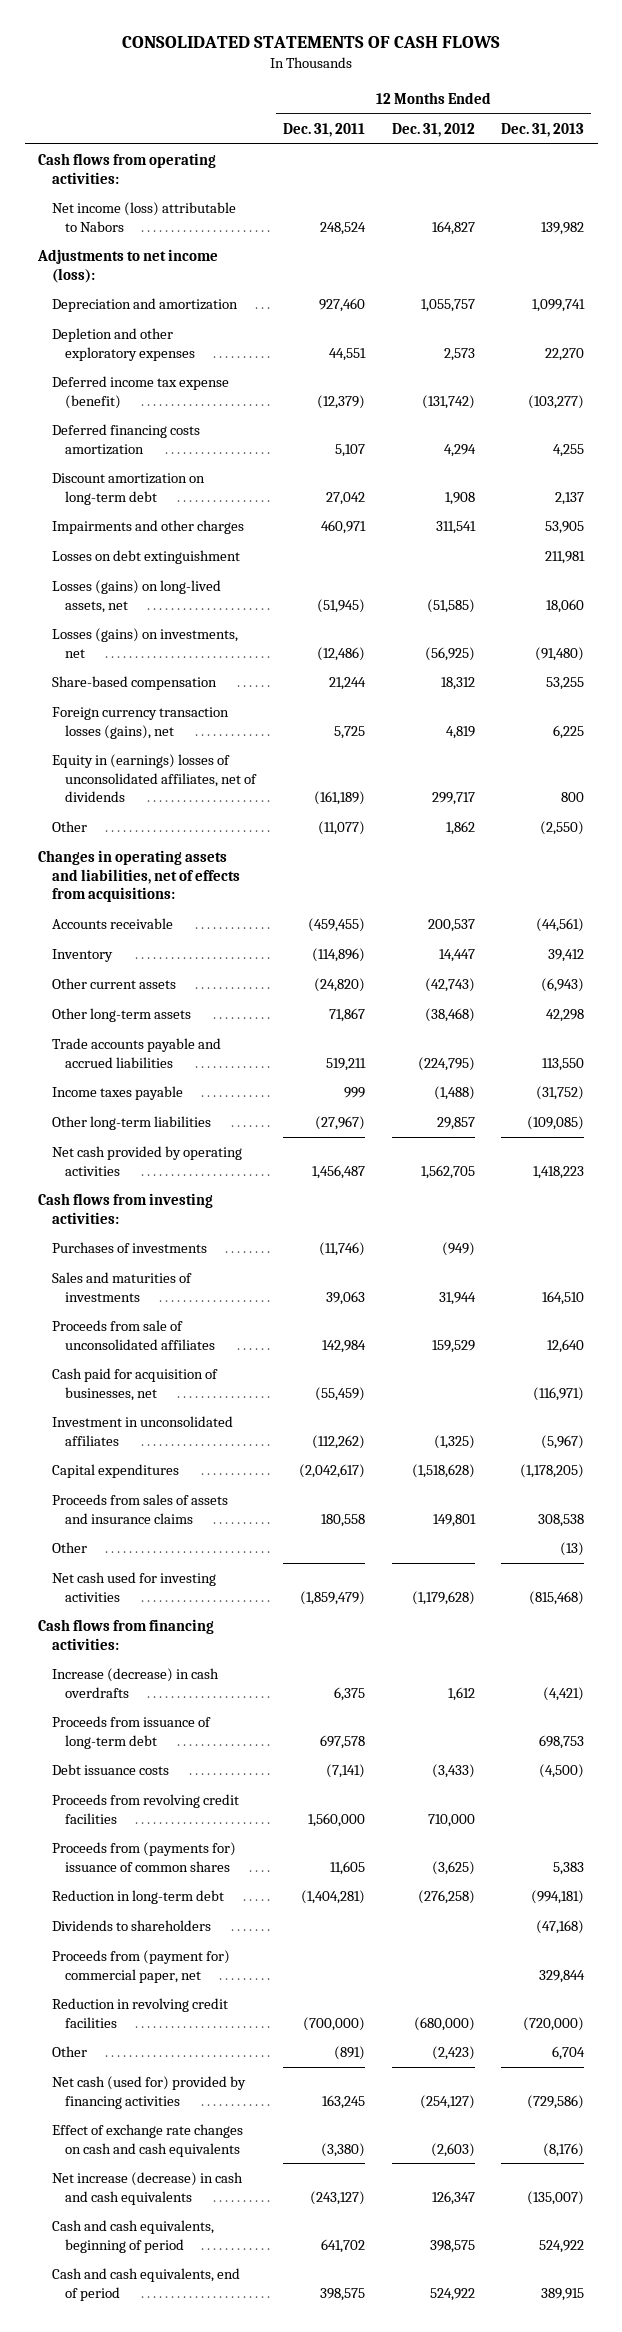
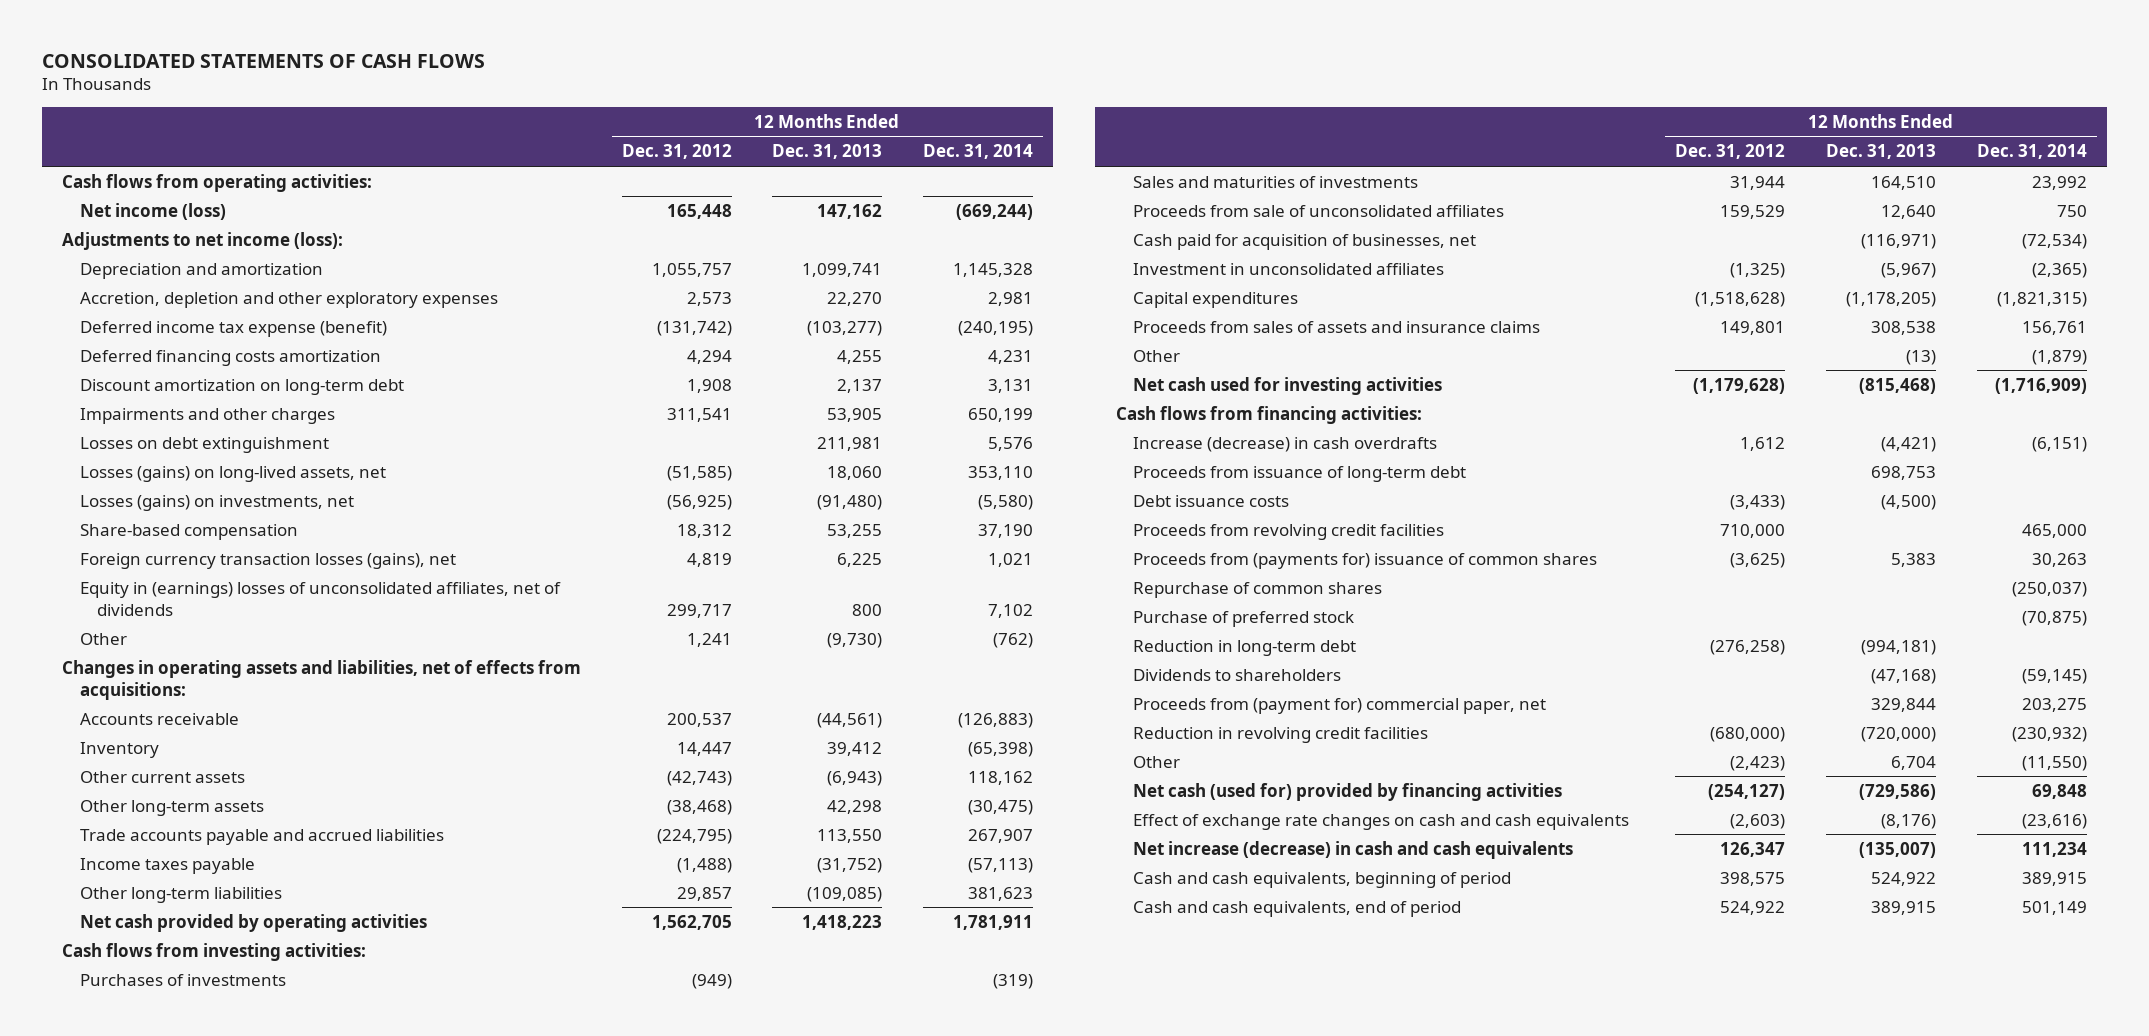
- | 12 Months Ended Dec. 31, 2011 | 12 Months Ended Dec. 31, 2012 | 12 Months Ended Dec. 31, 2013
+ | 12 Months Ended Dec. 31, 2012 | 12 Months Ended Dec. 31, 2013 | 12 Months Ended Dec. 31, 2014
- Net income (loss) attributable to Nabors | 248,524 | 164,827 | 139,982
+ Net income (loss) | 165,448 | 147,162 | (669,244)
- Depletion and other exploratory expenses | 44,551 | 2,573 | 22,270
+ Accretion, depletion and other exploratory expenses | 2,573 | 22,270 | 2,981
- Other | (11,077) | 1,862 | (2,550)
+ Other | 1,241 | (9,730) | (762)
+ Repurchase of common shares | | | (250,037)
+ Purchase of preferred stock | | | (70,875)

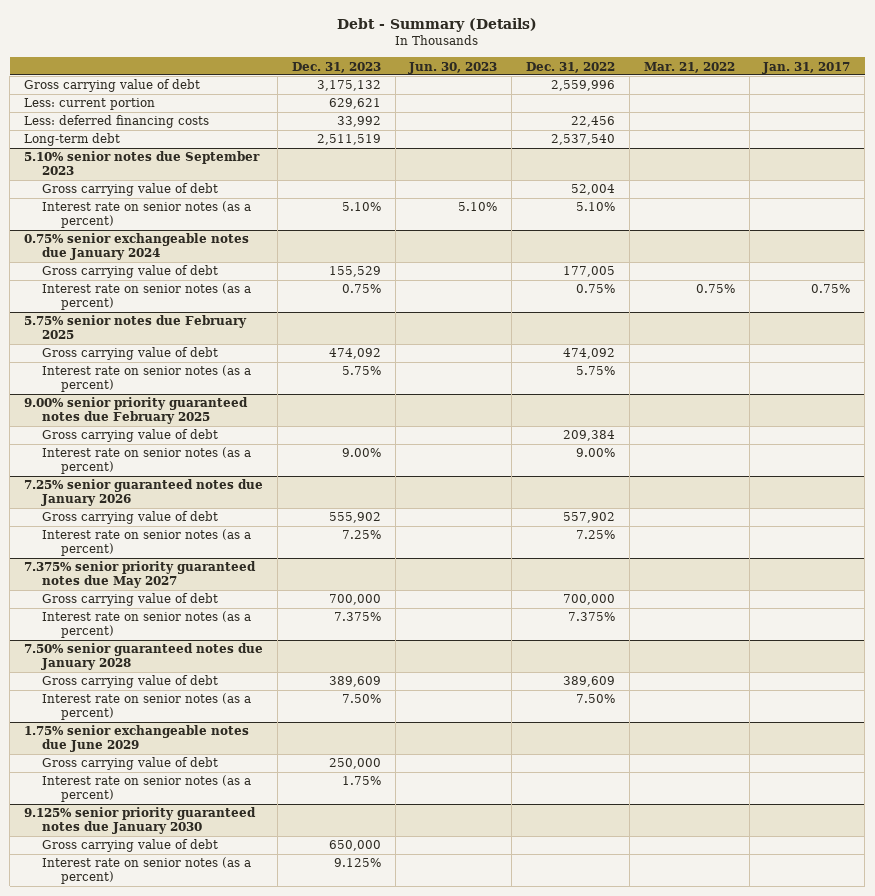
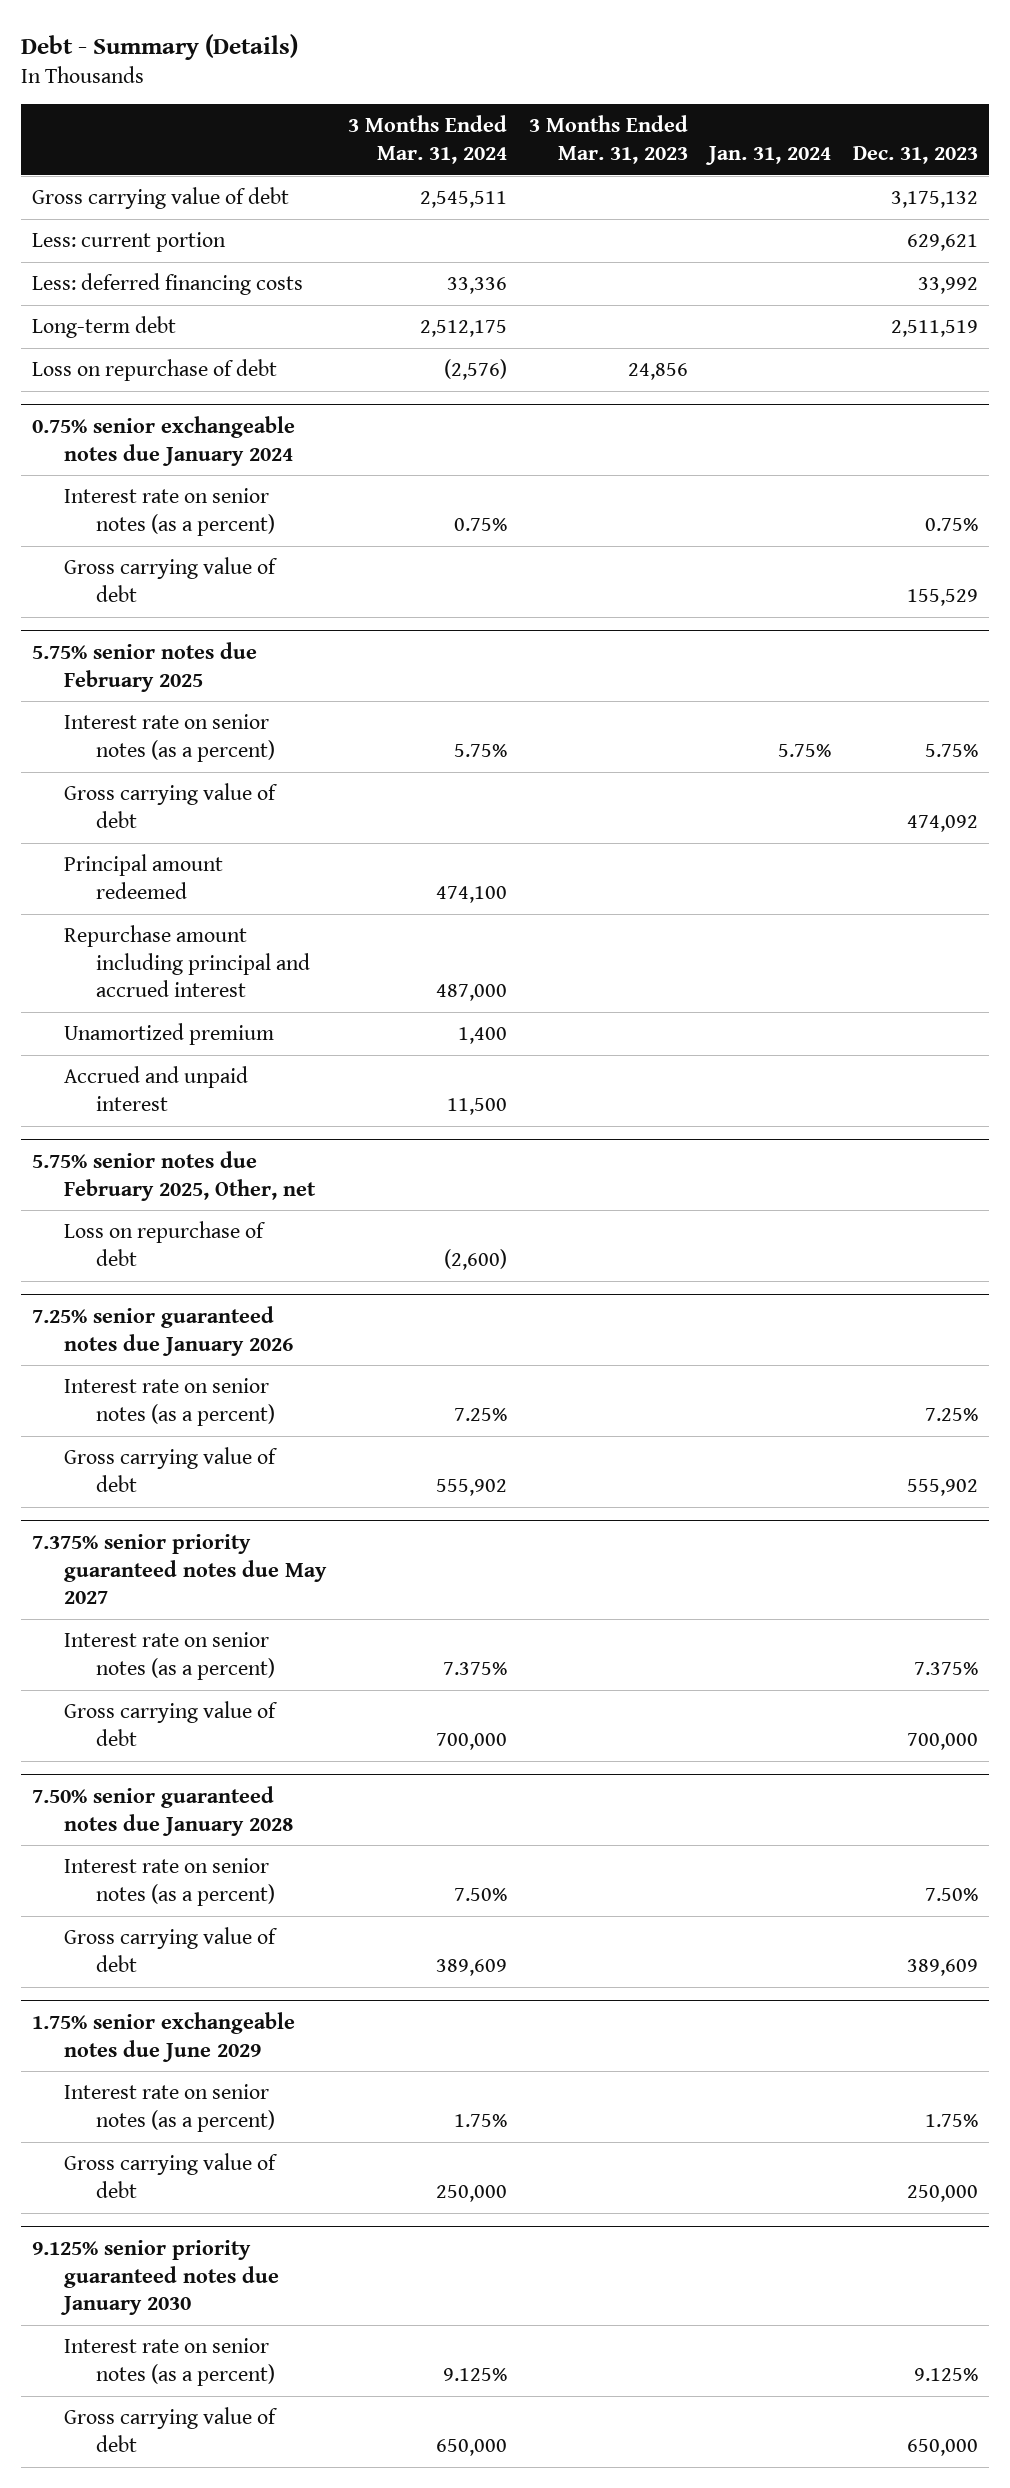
- | Dec. 31, 2023 | Jun. 30, 2023 | Dec. 31, 2022 | Mar. 21, 2022 | Jan. 31, 2017
+ | 3 Months Ended Mar. 31, 2024 | 3 Months Ended Mar. 31, 2023 | Jan. 31, 2024 | Dec. 31, 2023
- 5.10% senior notes due September 2023
- Gross carrying value of debt | | | 52,004 | |
- Interest rate on senior notes (as a percent) | 5.10% | 5.10% | 5.10% | |
+ Loss on repurchase of debt | (2,576) | 24,856 | |
@ 0.75% senior exchangeable notes due January 2024
moved down: Gross carrying value of debt | | | | 155,529
- 9.00% senior priority guaranteed notes due February 2025
- Gross carrying value of debt | | | 209,384 | |
- Interest rate on senior notes (as a percent) | 9.00% | | 9.00% | |
@ 5.75% senior notes due February 2025
moved down: Gross carrying value of debt | | | | 474,092
+ Principal amount redeemed | 474,100 | | |
+ Repurchase amount including principal and accrued interest | 487,000 | | |
+ Unamortized premium | 1,400 | | |
+ Accrued and unpaid interest | 11,500 | | |
+ 5.75% senior notes due February 2025, Other, net
+ Loss on repurchase of debt | (2,600) | | |
@ 7.25% senior guaranteed notes due January 2026
moved down: Gross carrying value of debt | 555,902 | | | 555,902
@ 7.375% senior priority guaranteed notes due May 2027
moved down: Gross carrying value of debt | 700,000 | | | 700,000
@ 7.50% senior guaranteed notes due January 2028
moved down: Gross carrying value of debt | 389,609 | | | 389,609
@ 1.75% senior exchangeable notes due June 2029
moved down: Gross carrying value of debt | 250,000 | | | 250,000
@ 9.125% senior priority guaranteed notes due January 2030
moved down: Gross carrying value of debt | 650,000 | | | 650,000

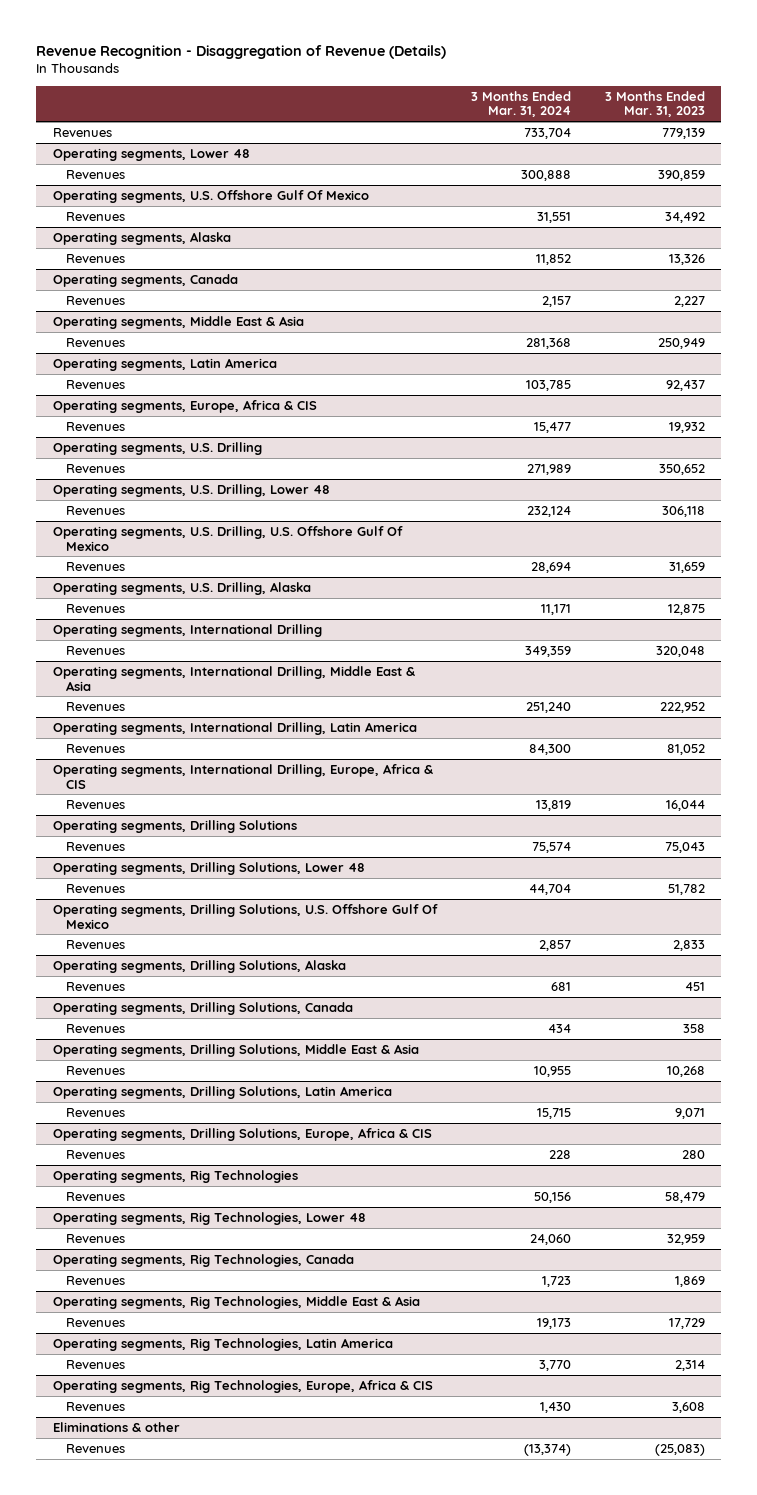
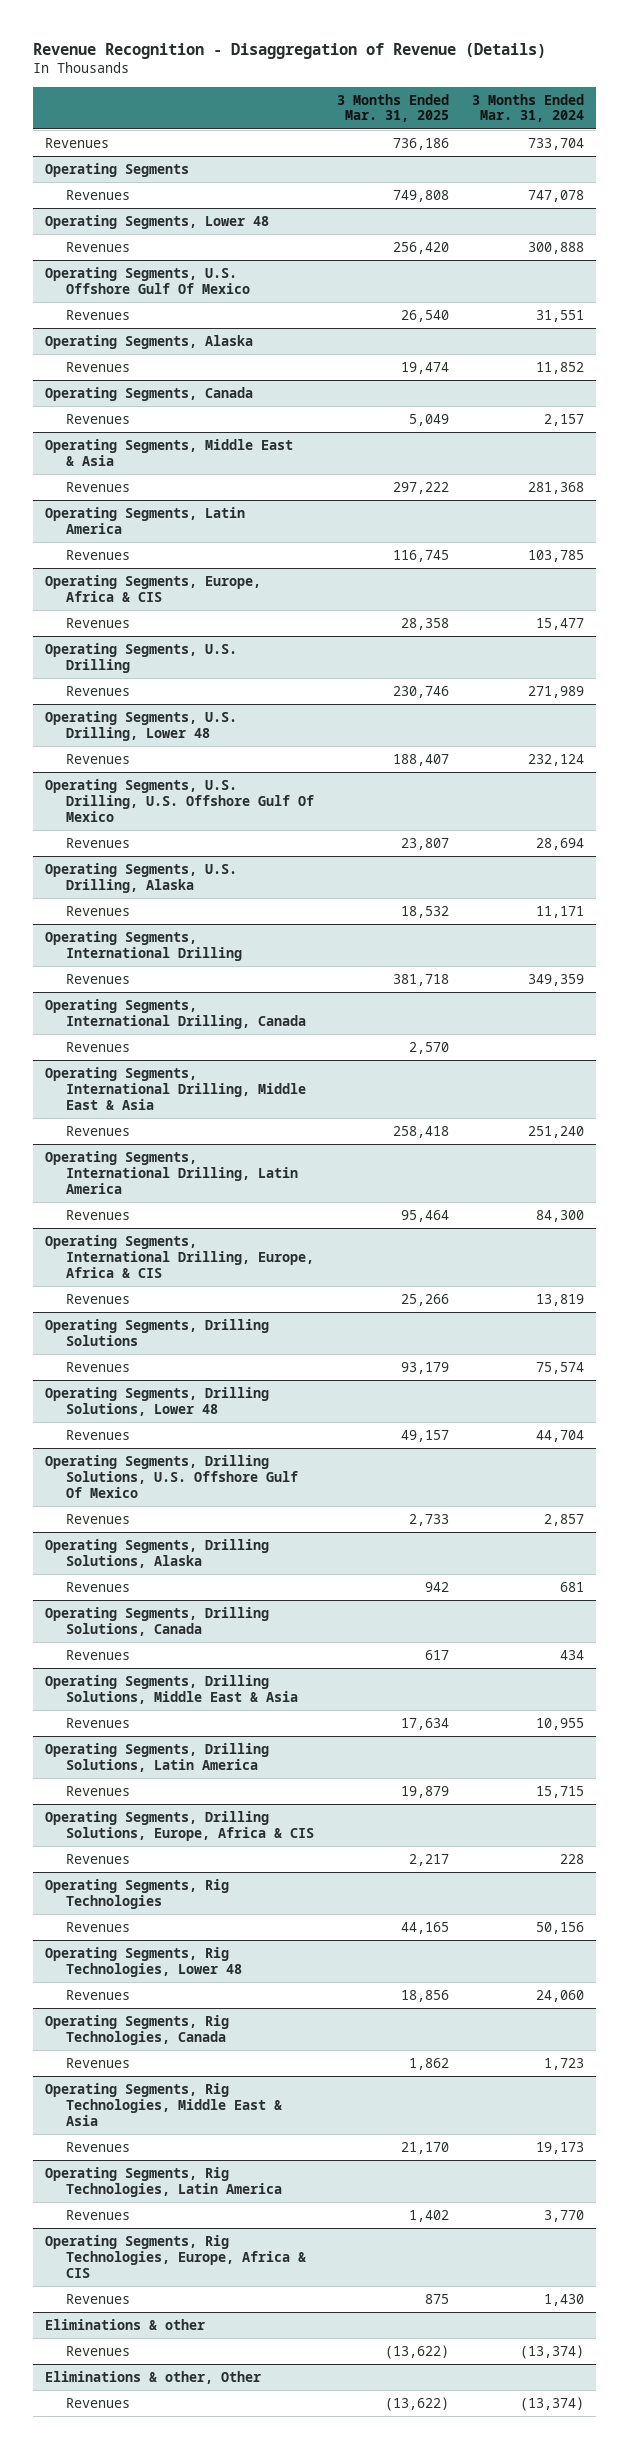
- | 3 Months Ended Mar. 31, 2024 | 3 Months Ended Mar. 31, 2023
+ | 3 Months Ended Mar. 31, 2025 | 3 Months Ended Mar. 31, 2024
- Operating segments, Lower 48
+ Operating Segments
+ Revenues | 749,808 | 747,078
+ Operating Segments, Lower 48
- Operating segments, U.S. Offshore Gulf Of Mexico
+ Operating Segments, U.S. Offshore Gulf Of Mexico
- Operating segments, Alaska
+ Operating Segments, Alaska
- Operating segments, Canada
+ Operating Segments, Canada
- Operating segments, Middle East & Asia
+ Operating Segments, Middle East & Asia
- Operating segments, Latin America
+ Operating Segments, Latin America
- Operating segments, Europe, Africa & CIS
+ Operating Segments, Europe, Africa & CIS
- Operating segments, U.S. Drilling
+ Operating Segments, U.S. Drilling
- Operating segments, U.S. Drilling, Lower 48
+ Operating Segments, U.S. Drilling, Lower 48
- Operating segments, U.S. Drilling, U.S. Offshore Gulf Of Mexico
+ Operating Segments, U.S. Drilling, U.S. Offshore Gulf Of Mexico
- Operating segments, U.S. Drilling, Alaska
+ Operating Segments, U.S. Drilling, Alaska
- Operating segments, International Drilling
+ Operating Segments, International Drilling
- Operating segments, International Drilling, Middle East & Asia
+ Operating Segments, International Drilling, Canada
+ Revenues | 2,570 |
+ Operating Segments, International Drilling, Middle East & Asia
- Operating segments, International Drilling, Latin America
+ Operating Segments, International Drilling, Latin America
- Operating segments, International Drilling, Europe, Africa & CIS
+ Operating Segments, International Drilling, Europe, Africa & CIS
- Operating segments, Drilling Solutions
+ Operating Segments, Drilling Solutions
- Operating segments, Drilling Solutions, Lower 48
+ Operating Segments, Drilling Solutions, Lower 48
- Operating segments, Drilling Solutions, U.S. Offshore Gulf Of Mexico
+ Operating Segments, Drilling Solutions, U.S. Offshore Gulf Of Mexico
- Operating segments, Drilling Solutions, Alaska
+ Operating Segments, Drilling Solutions, Alaska
- Operating segments, Drilling Solutions, Canada
+ Operating Segments, Drilling Solutions, Canada
- Operating segments, Drilling Solutions, Middle East & Asia
+ Operating Segments, Drilling Solutions, Middle East & Asia
- Operating segments, Drilling Solutions, Latin America
+ Operating Segments, Drilling Solutions, Latin America
- Operating segments, Drilling Solutions, Europe, Africa & CIS
+ Operating Segments, Drilling Solutions, Europe, Africa & CIS
- Operating segments, Rig Technologies
+ Operating Segments, Rig Technologies
- Operating segments, Rig Technologies, Lower 48
+ Operating Segments, Rig Technologies, Lower 48
- Operating segments, Rig Technologies, Canada
+ Operating Segments, Rig Technologies, Canada
- Operating segments, Rig Technologies, Middle East & Asia
+ Operating Segments, Rig Technologies, Middle East & Asia
- Operating segments, Rig Technologies, Latin America
+ Operating Segments, Rig Technologies, Latin America
- Operating segments, Rig Technologies, Europe, Africa & CIS
+ Operating Segments, Rig Technologies, Europe, Africa & CIS
+ Eliminations & other, Other
+ Revenues | (13,622) | (13,374)

